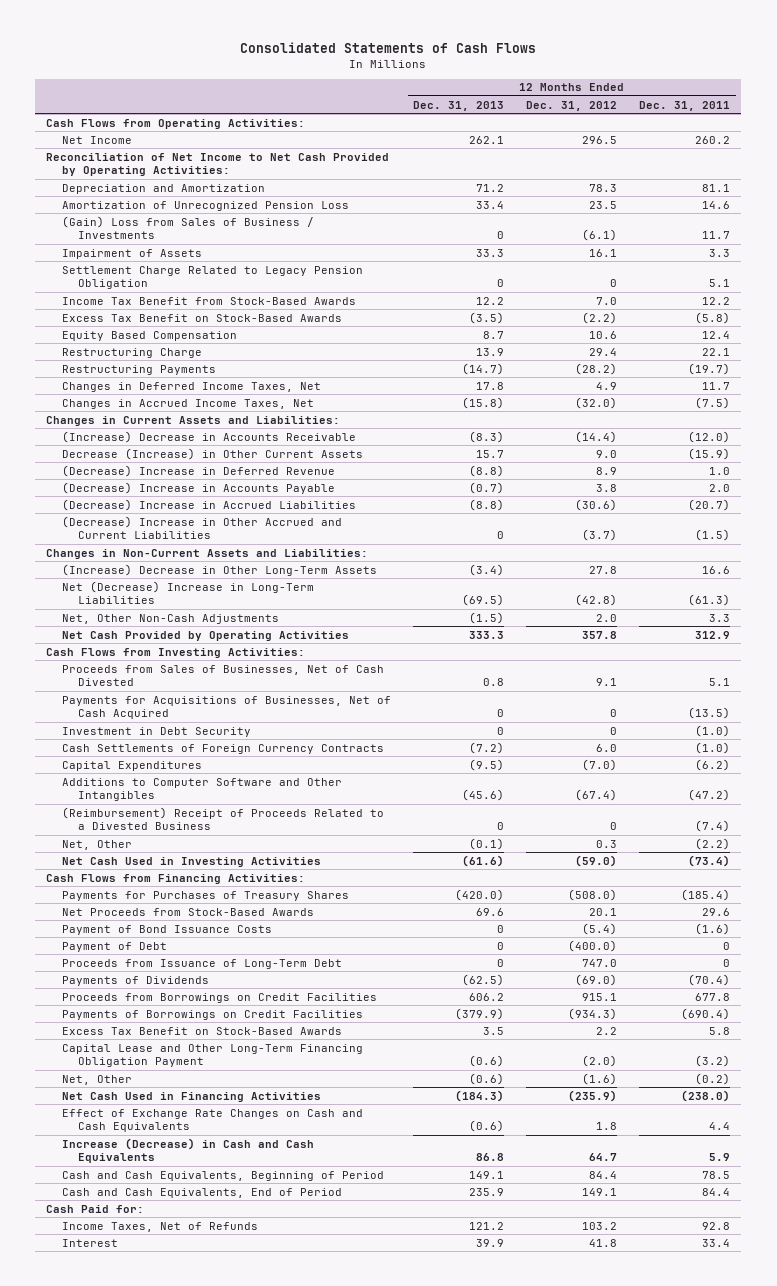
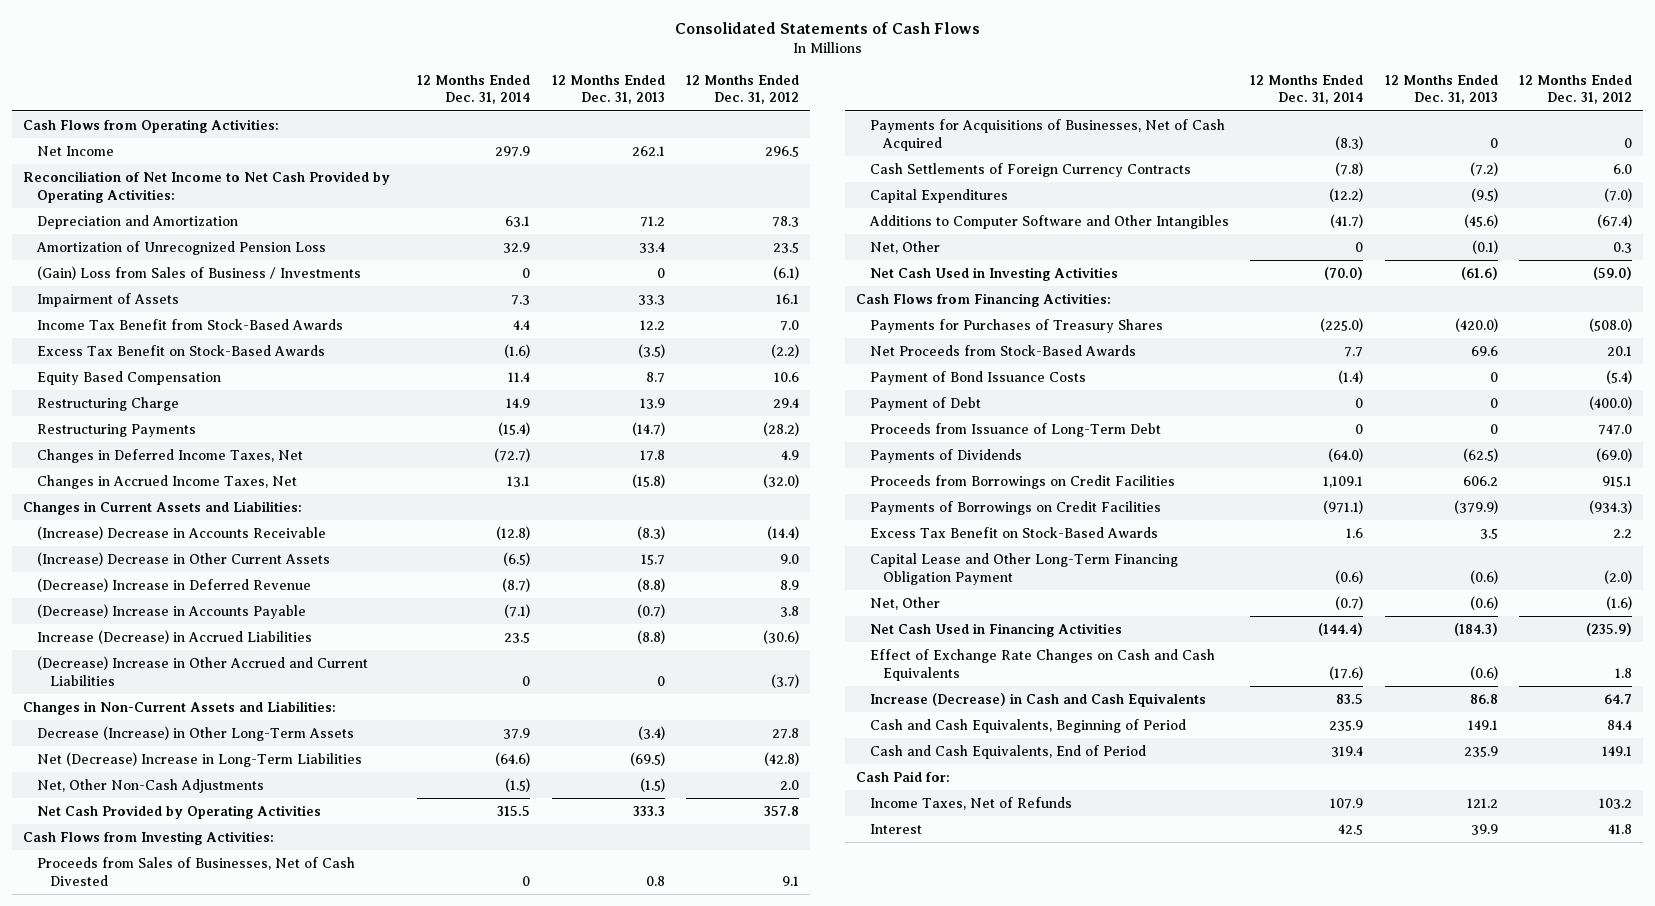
- | 12 Months Ended Dec. 31, 2013 | 12 Months Ended Dec. 31, 2012 | 12 Months Ended Dec. 31, 2011
+ | 12 Months Ended Dec. 31, 2014 | 12 Months Ended Dec. 31, 2013 | 12 Months Ended Dec. 31, 2012
- Settlement Charge Related to Legacy Pension Obligation | 0 | 0 | 5.1
- Decrease (Increase) in Other Current Assets | 15.7 | 9.0 | (15.9)
+ (Increase) Decrease in Other Current Assets | (6.5) | 15.7 | 9.0
- (Decrease) Increase in Accrued Liabilities | (8.8) | (30.6) | (20.7)
+ Increase (Decrease) in Accrued Liabilities | 23.5 | (8.8) | (30.6)
- (Increase) Decrease in Other Long-Term Assets | (3.4) | 27.8 | 16.6
+ Decrease (Increase) in Other Long-Term Assets | 37.9 | (3.4) | 27.8
- Investment in Debt Security | 0 | 0 | (1.0)
- (Reimbursement) Receipt of Proceeds Related to a Divested Business | 0 | 0 | (7.4)

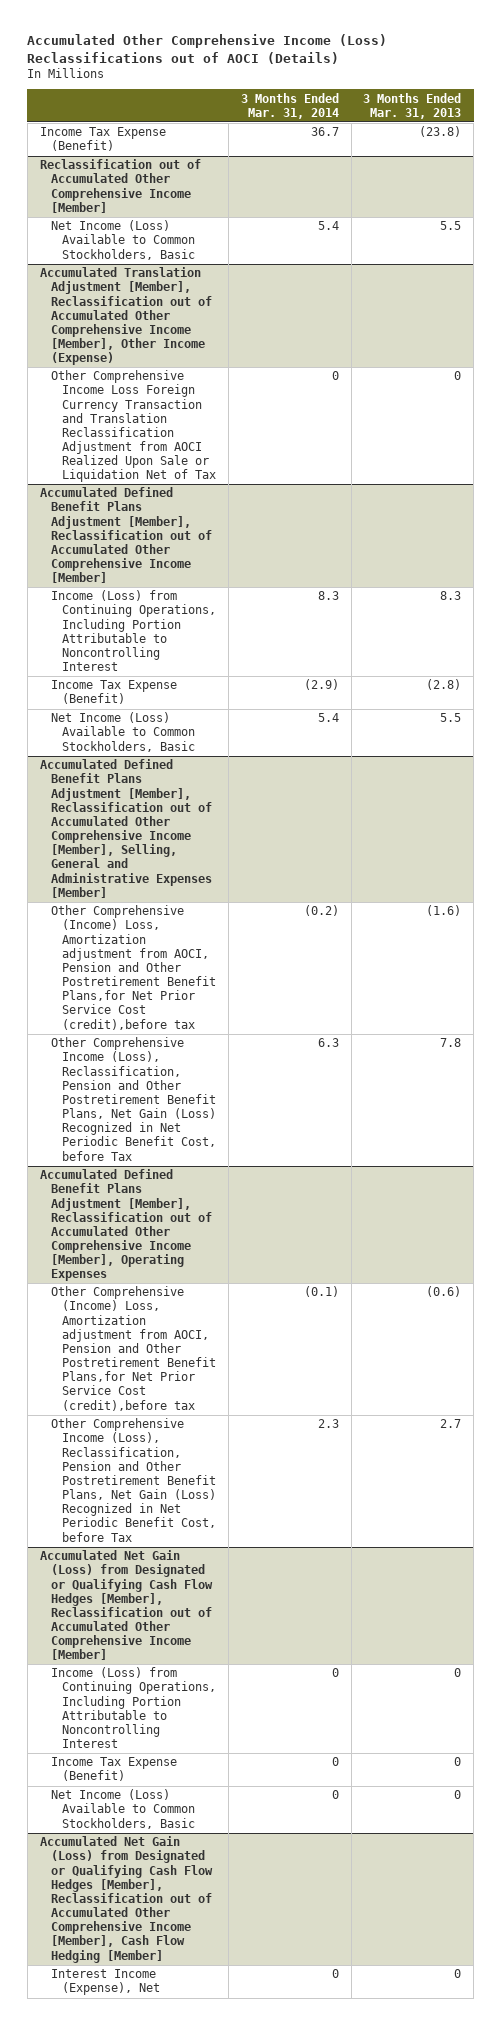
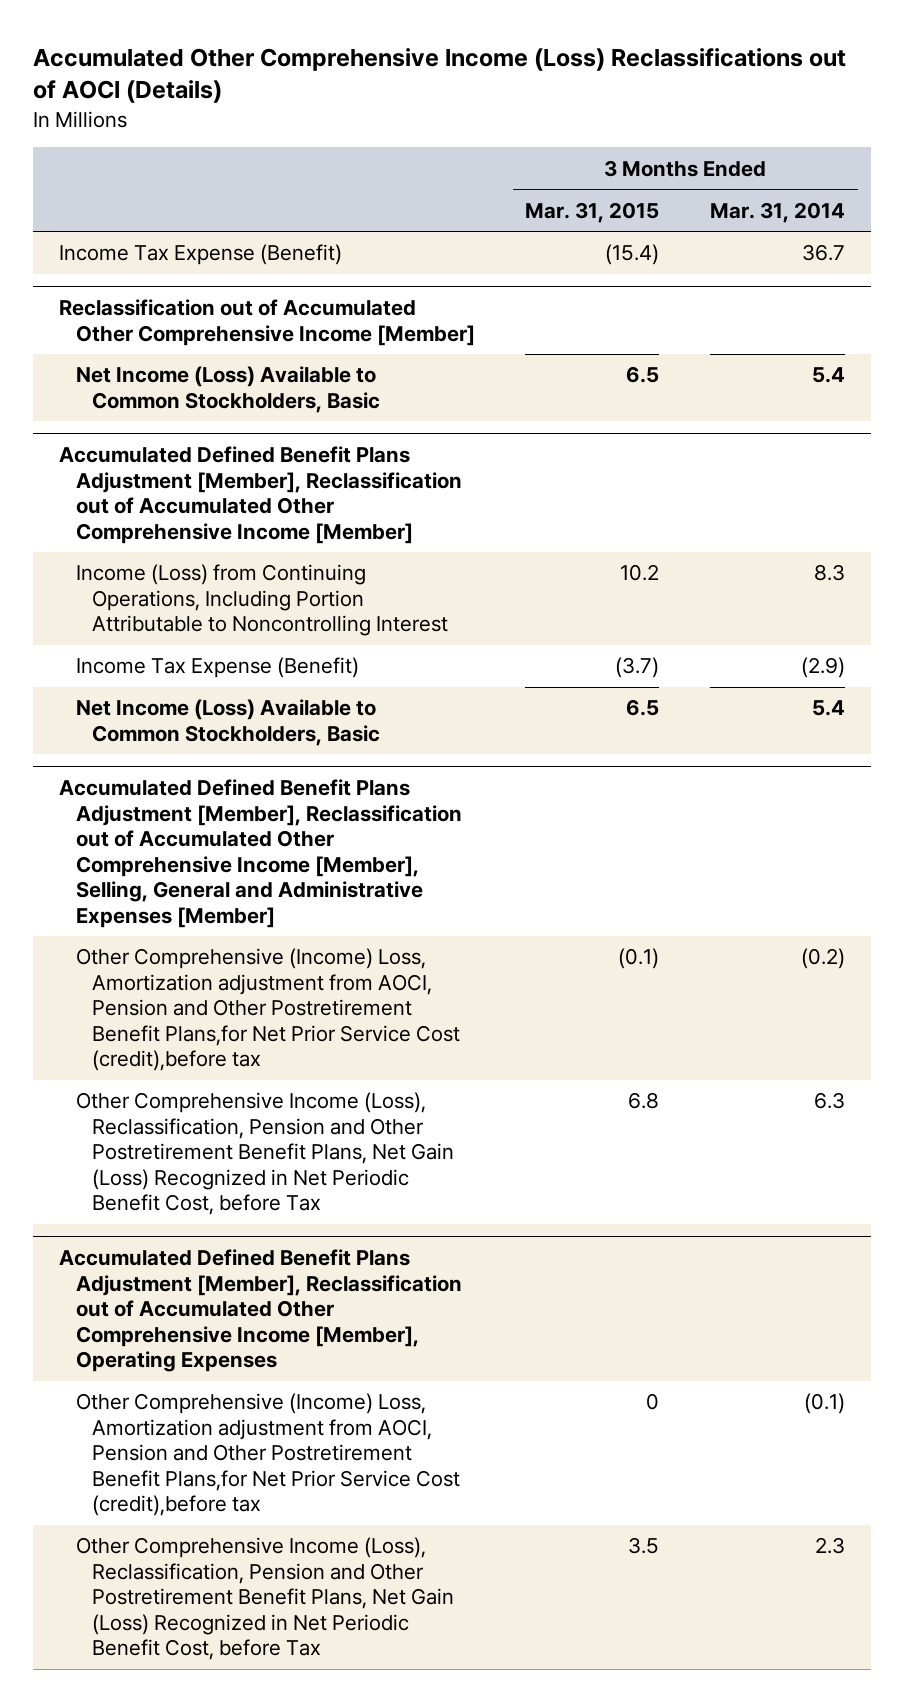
- | 3 Months Ended Mar. 31, 2014 | 3 Months Ended Mar. 31, 2013
+ | 3 Months Ended Mar. 31, 2015 | 3 Months Ended Mar. 31, 2014
- Accumulated Translation Adjustment [Member], Reclassification out of Accumulated Other Comprehensive Income [Member], Other Income (Expense)
- Other Comprehensive Income Loss Foreign Currency Transaction and Translation Reclassification Adjustment from AOCI Realized Upon Sale or Liquidation Net of Tax | 0 | 0
- Accumulated Net Gain (Loss) from Designated or Qualifying Cash Flow Hedges [Member], Reclassification out of Accumulated Other Comprehensive Income [Member]
- Income (Loss) from Continuing Operations, Including Portion Attributable to Noncontrolling Interest | 0 | 0
- Income Tax Expense (Benefit) | 0 | 0
- Net Income (Loss) Available to Common Stockholders, Basic | 0 | 0
- Accumulated Net Gain (Loss) from Designated or Qualifying Cash Flow Hedges [Member], Reclassification out of Accumulated Other Comprehensive Income [Member], Cash Flow Hedging [Member]
- Interest Income (Expense), Net | 0 | 0

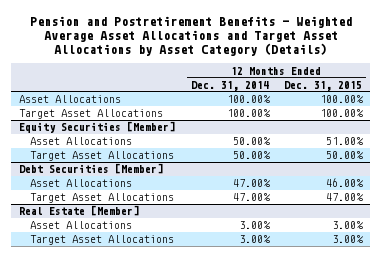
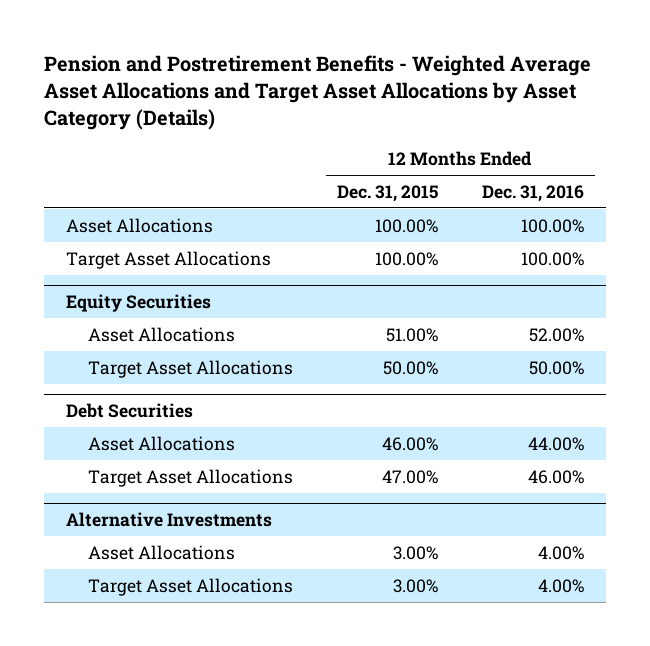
- | 12 Months Ended Dec. 31, 2014 | 12 Months Ended Dec. 31, 2015
+ | 12 Months Ended Dec. 31, 2015 | 12 Months Ended Dec. 31, 2016
- Equity Securities [Member]
+ Equity Securities
- Debt Securities [Member]
+ Debt Securities
- Real Estate [Member]
+ Alternative Investments

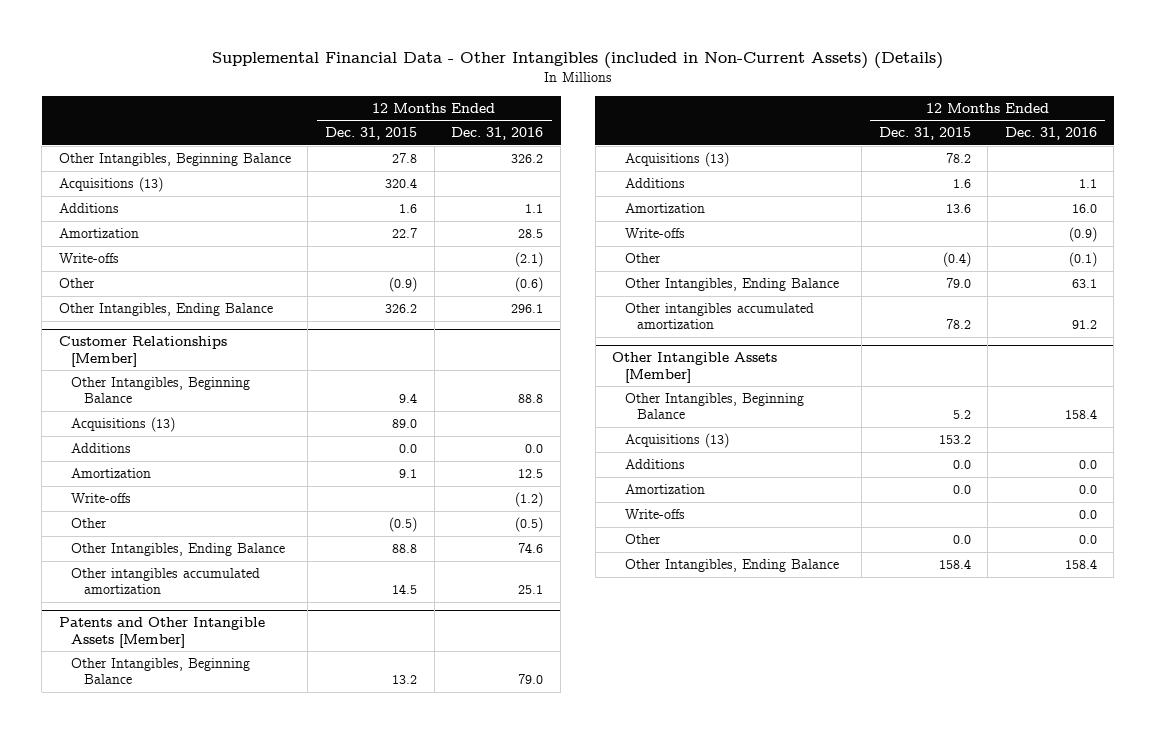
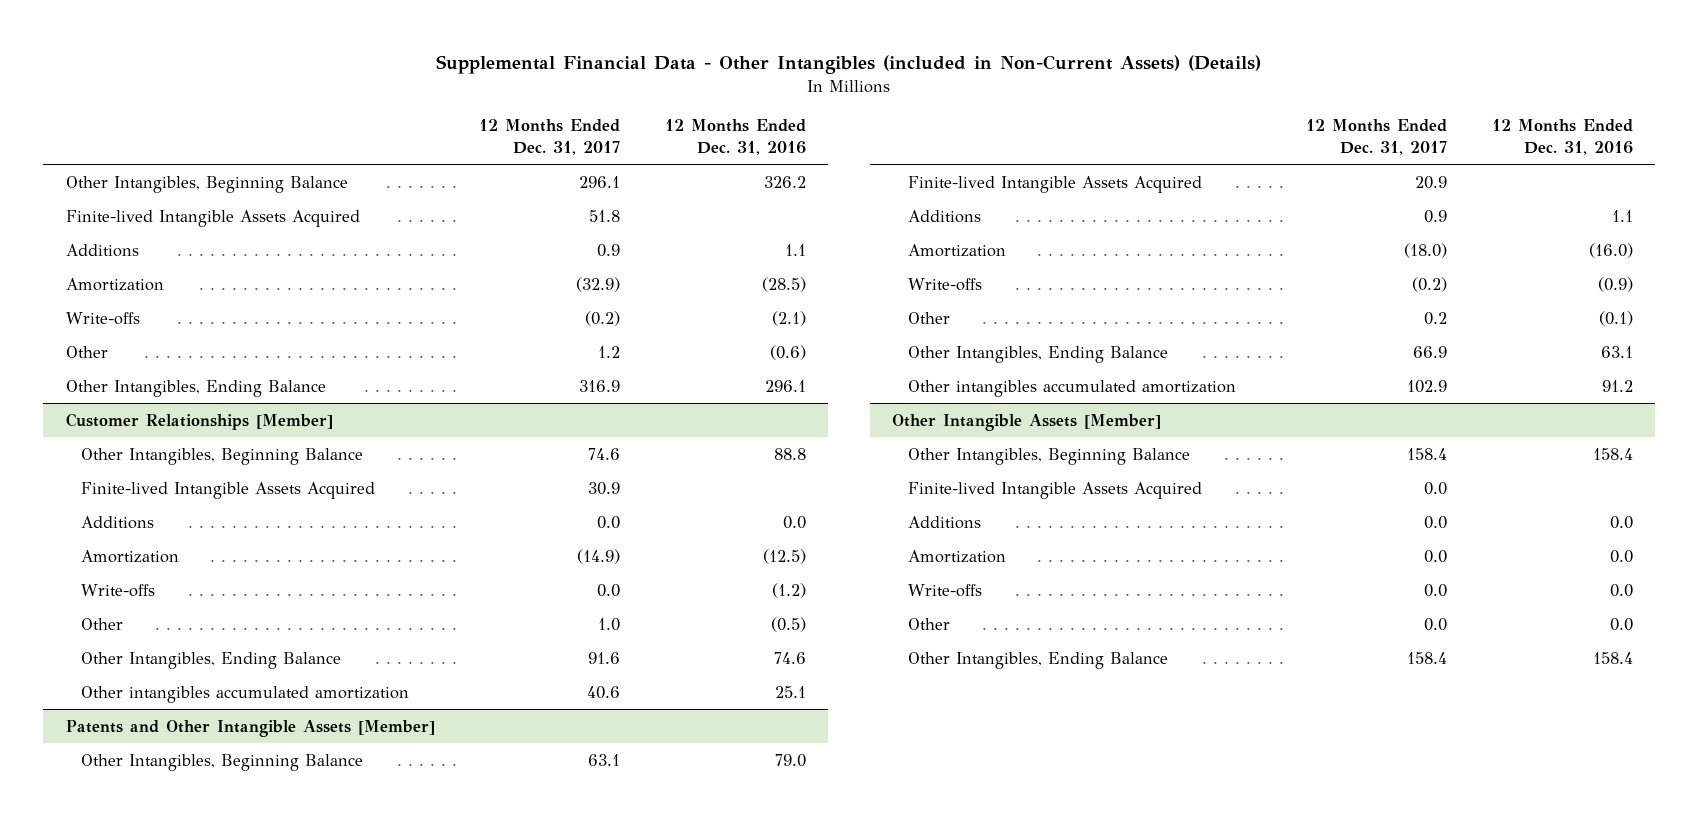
- | 12 Months Ended Dec. 31, 2015 | 12 Months Ended Dec. 31, 2016
+ | 12 Months Ended Dec. 31, 2017 | 12 Months Ended Dec. 31, 2016
- Acquisitions (13) | 320.4 |
+ Finite-lived Intangible Assets Acquired | 51.8 |
- Amortization | 22.7 | 28.5
+ Amortization | (32.9) | (28.5)
@ Customer Relationships [Member]
- Acquisitions (13) | 89.0 |
+ Finite-lived Intangible Assets Acquired | 30.9 |
- Amortization | 9.1 | 12.5
+ Amortization | (14.9) | (12.5)
@ Patents and Other Intangible Assets [Member]
- Acquisitions (13) | 78.2 |
+ Finite-lived Intangible Assets Acquired | 20.9 |
- Amortization | 13.6 | 16.0
+ Amortization | (18.0) | (16.0)
@ Other Intangible Assets [Member]
- Acquisitions (13) | 153.2 |
+ Finite-lived Intangible Assets Acquired | 0.0 |

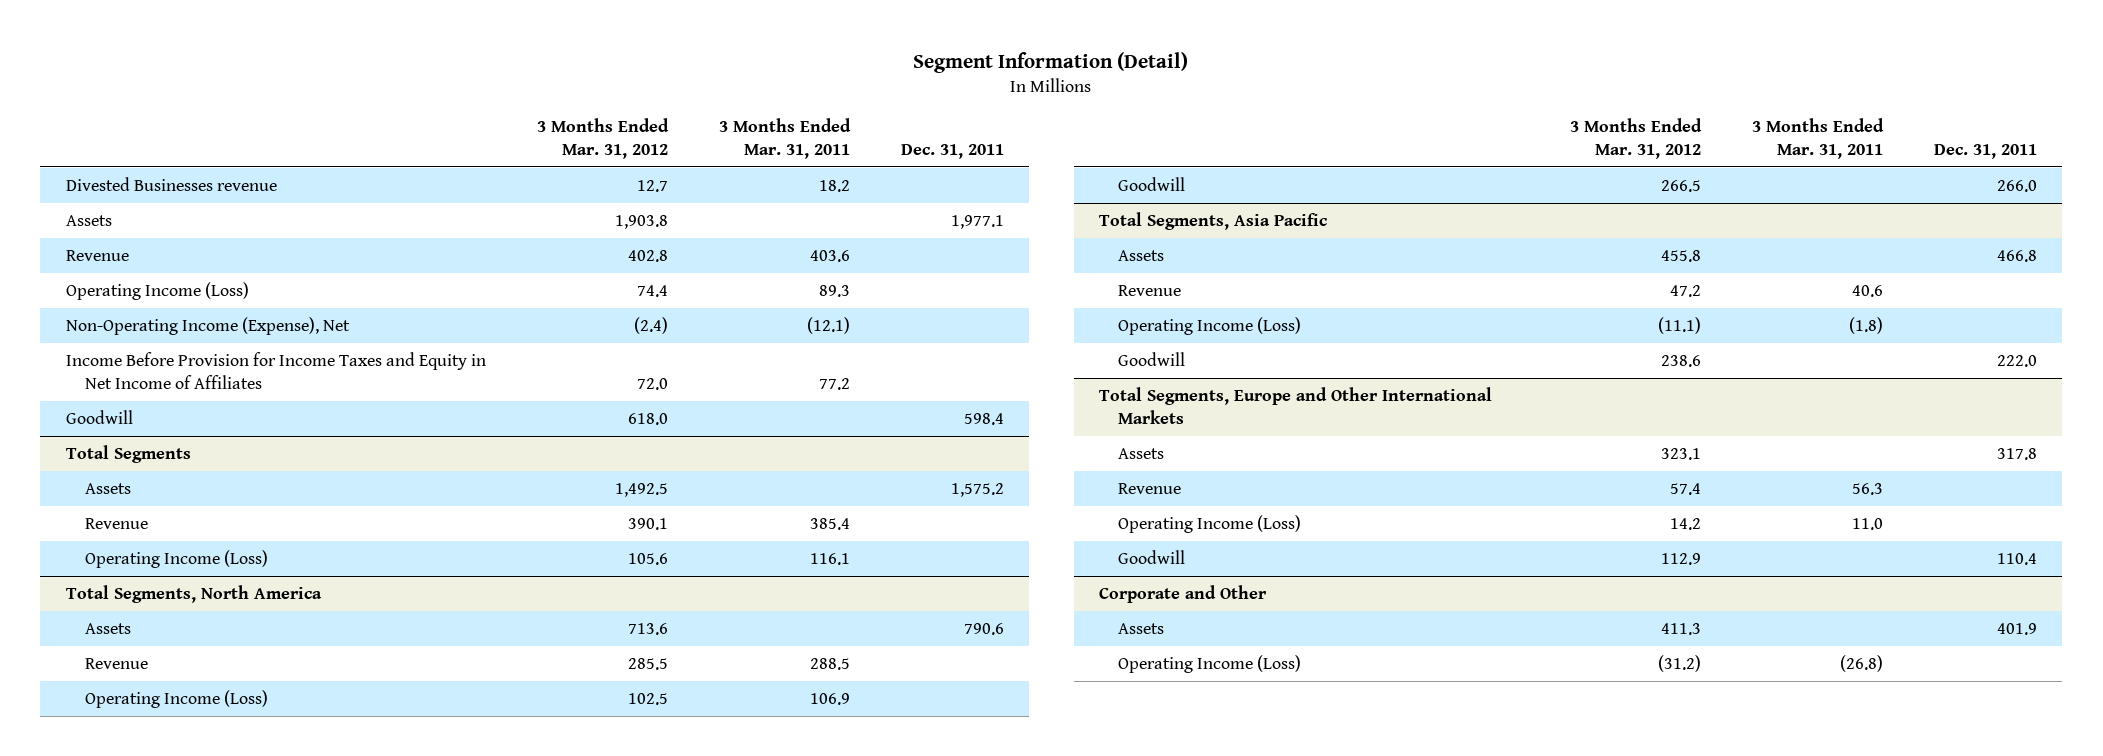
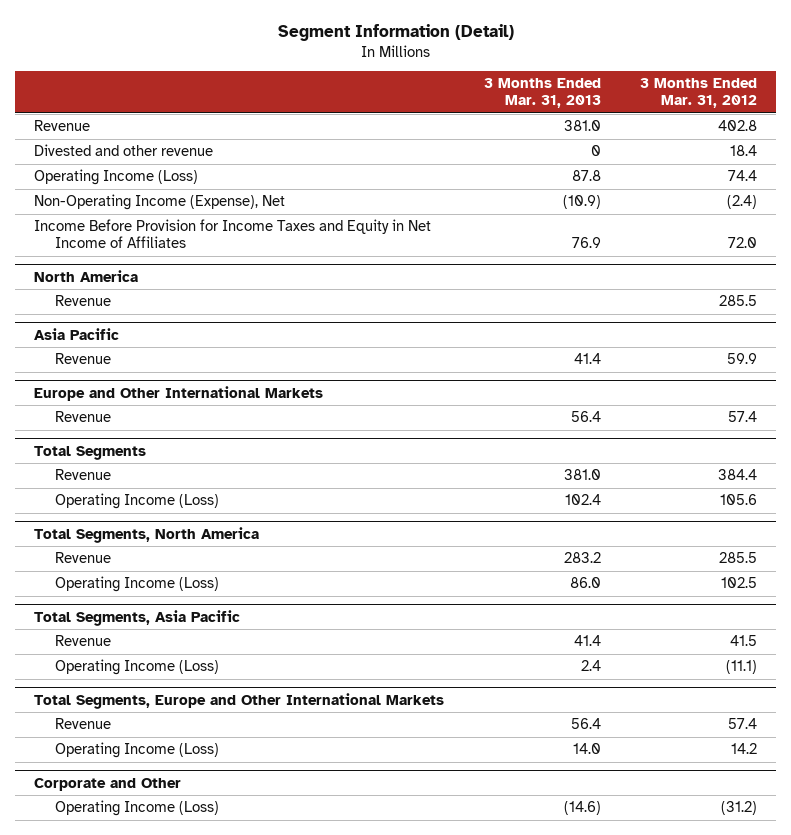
- | 3 Months Ended Mar. 31, 2012 | 3 Months Ended Mar. 31, 2011 | Dec. 31, 2011
+ | 3 Months Ended Mar. 31, 2013 | 3 Months Ended Mar. 31, 2012
- Divested Businesses revenue | 12.7 | 18.2 |
- Assets | 1,903.8 | | 1,977.1
+ Divested and other revenue | 0 | 18.4
- Goodwill | 618.0 | | 598.4
+ North America
+ Revenue | | 285.5
+ Asia Pacific
+ Revenue | 41.4 | 59.9
+ Europe and Other International Markets
+ Revenue | 56.4 | 57.4
@ Total Segments
- Assets | 1,492.5 | | 1,575.2
- Revenue | 390.1 | 385.4 |
+ Revenue | 381.0 | 384.4
@ Total Segments, North America
- Assets | 713.6 | | 790.6
- Goodwill | 266.5 | | 266.0
@ Total Segments, Asia Pacific
- Assets | 455.8 | | 466.8
- Revenue | 47.2 | 40.6 |
+ Revenue | 41.4 | 41.5
- Goodwill | 238.6 | | 222.0
@ Total Segments, Europe and Other International Markets
- Assets | 323.1 | | 317.8
- Goodwill | 112.9 | | 110.4
@ Corporate and Other
- Assets | 411.3 | | 401.9

